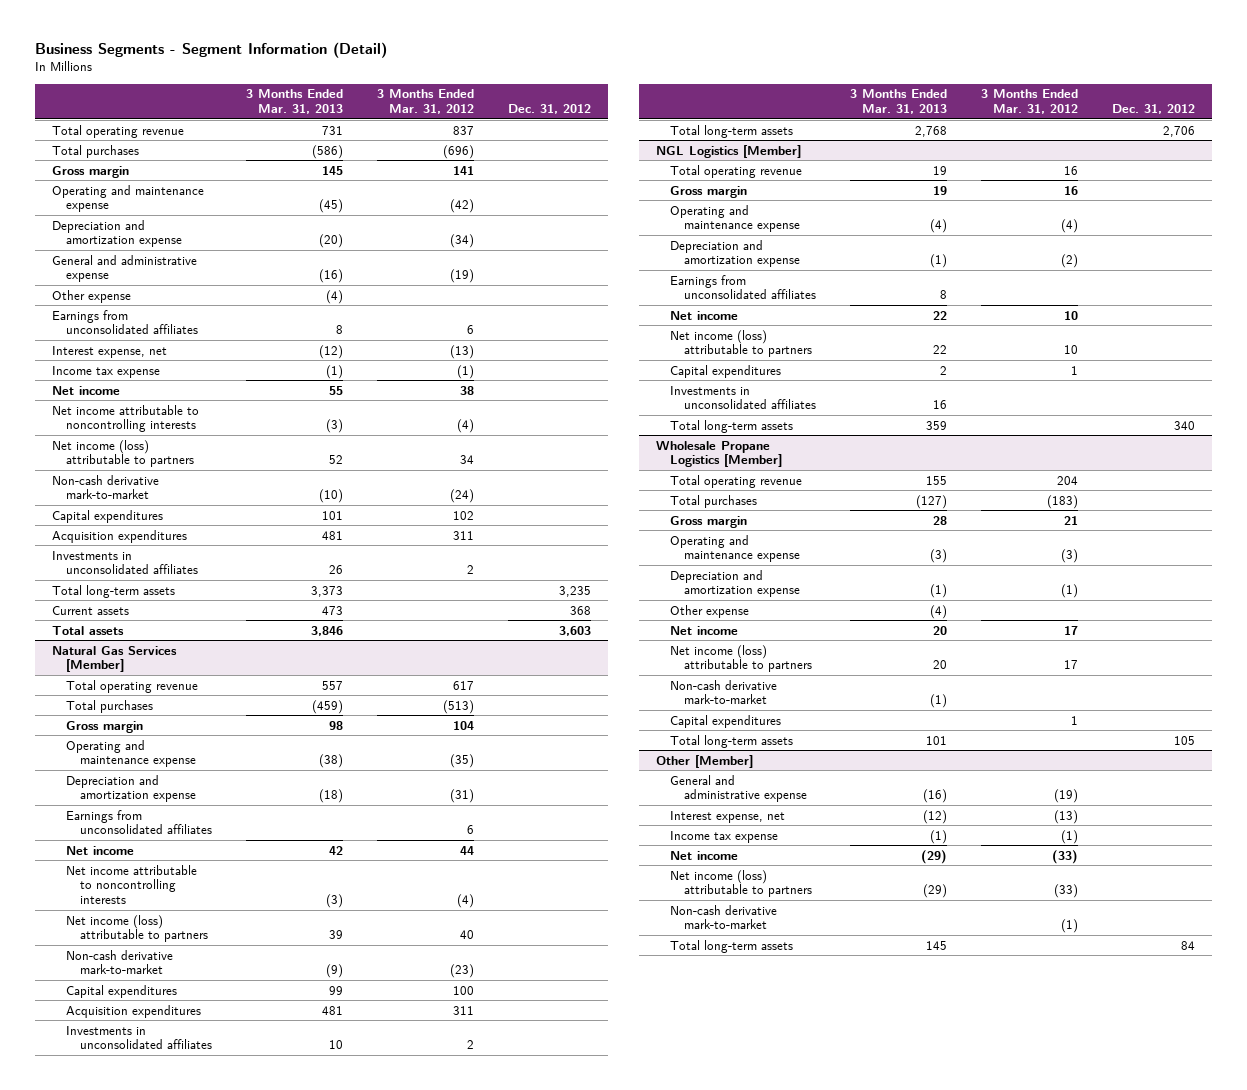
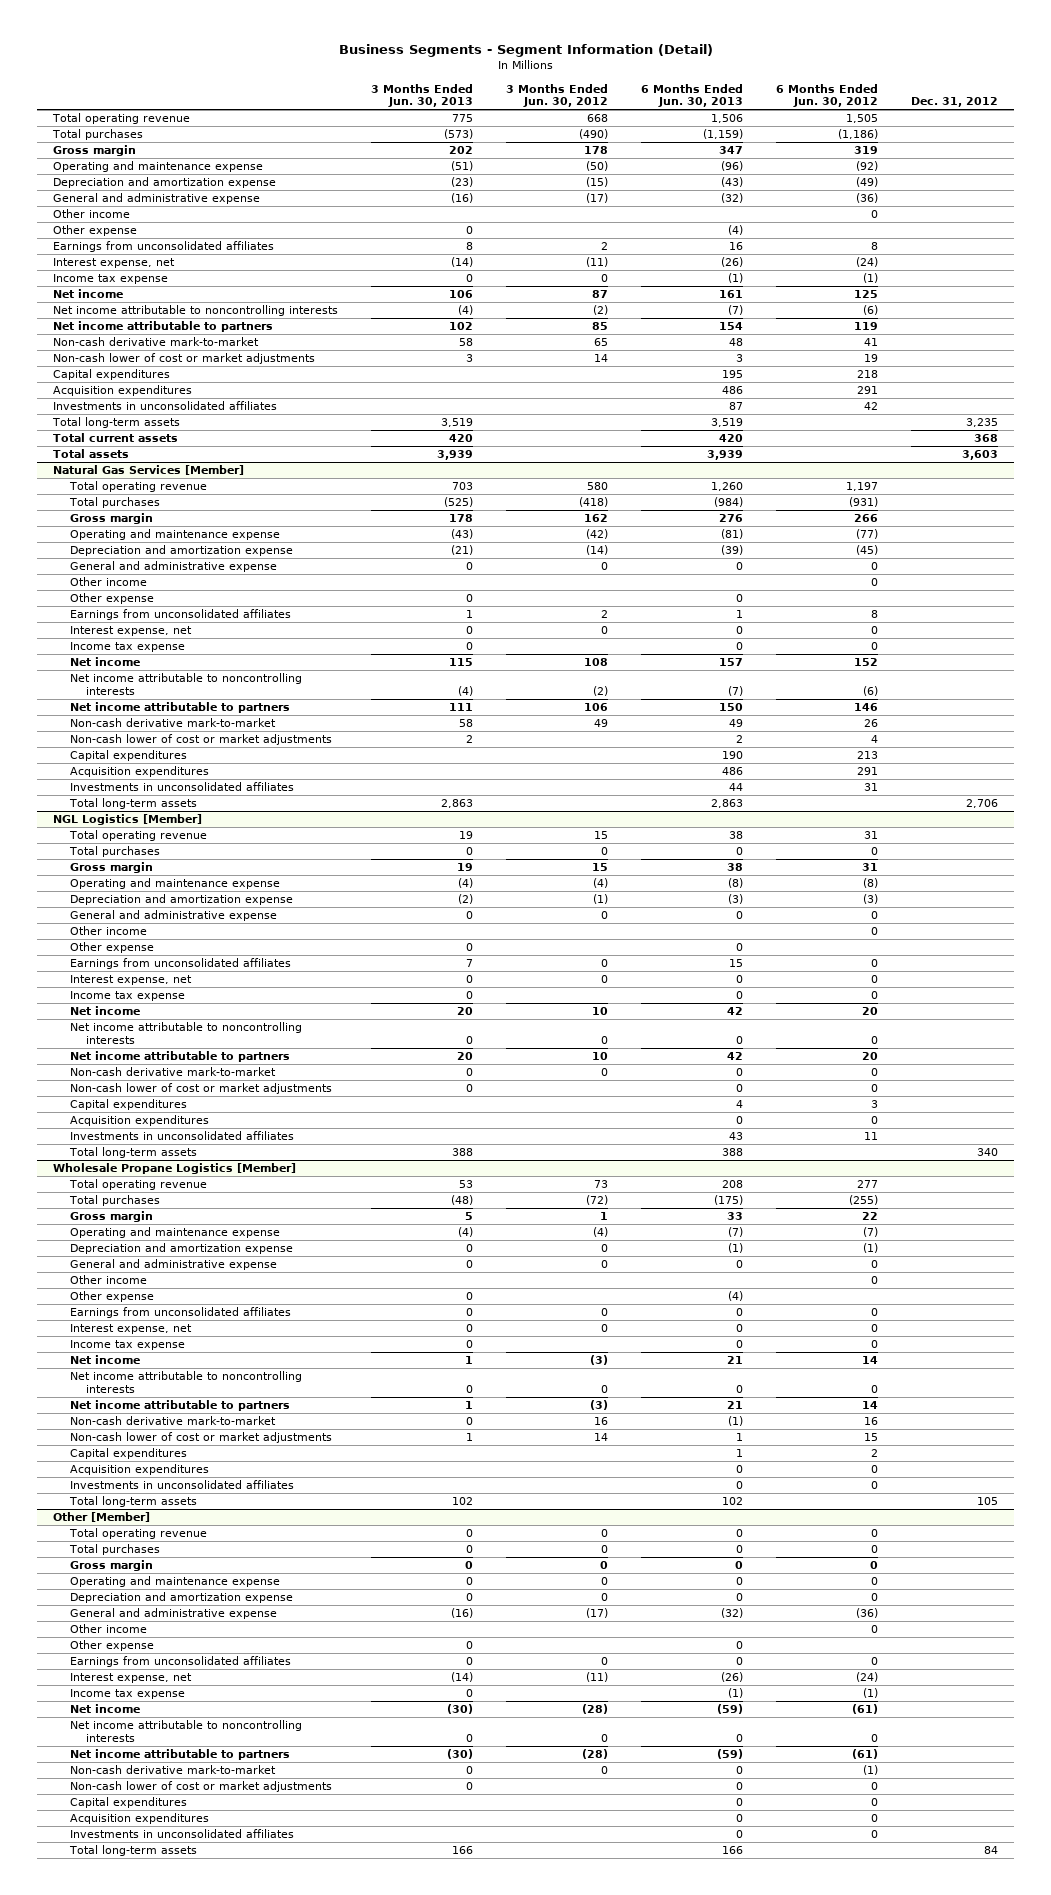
- | 3 Months Ended Mar. 31, 2013 | 3 Months Ended Mar. 31, 2012 | Dec. 31, 2012
+ | 3 Months Ended Jun. 30, 2013 | 3 Months Ended Jun. 30, 2012 | 6 Months Ended Jun. 30, 2013 | 6 Months Ended Jun. 30, 2012 | Dec. 31, 2012
+ Other income | | | | 0 |
- Net income (loss) attributable to partners | 52 | 34 |
+ Net income attributable to partners | 102 | 85 | 154 | 119 |
+ Non-cash lower of cost or market adjustments | 3 | 14 | 3 | 19 |
- Current assets | 473 | | 368
+ Total current assets | 420 | | 420 | | 368
@ Natural Gas Services [Member]
+ General and administrative expense | 0 | 0 | 0 | 0 |
+ Other income | | | | 0 |
+ Other expense | 0 | | 0 | |
+ Interest expense, net | 0 | 0 | 0 | 0 |
+ Income tax expense | 0 | | 0 | 0 |
- Net income (loss) attributable to partners | 39 | 40 |
+ Net income attributable to partners | 111 | 106 | 150 | 146 |
+ Non-cash lower of cost or market adjustments | 2 | | 2 | 4 |
@ NGL Logistics [Member]
+ Total purchases | 0 | 0 | 0 | 0 |
+ General and administrative expense | 0 | 0 | 0 | 0 |
+ Other income | | | | 0 |
+ Other expense | 0 | | 0 | |
+ Interest expense, net | 0 | 0 | 0 | 0 |
+ Income tax expense | 0 | | 0 | 0 |
- Net income (loss) attributable to partners | 22 | 10 |
+ Net income attributable to noncontrolling interests | 0 | 0 | 0 | 0 |
+ Net income attributable to partners | 20 | 10 | 42 | 20 |
+ Non-cash derivative mark-to-market | 0 | 0 | 0 | 0 |
+ Non-cash lower of cost or market adjustments | 0 | | 0 | 0 |
+ Acquisition expenditures | | | 0 | 0 |
@ Wholesale Propane Logistics [Member]
+ General and administrative expense | 0 | 0 | 0 | 0 |
+ Other income | | | | 0 |
+ Earnings from unconsolidated affiliates | 0 | 0 | 0 | 0 |
+ Interest expense, net | 0 | 0 | 0 | 0 |
+ Income tax expense | 0 | | 0 | 0 |
- Net income (loss) attributable to partners | 20 | 17 |
+ Net income attributable to noncontrolling interests | 0 | 0 | 0 | 0 |
+ Net income attributable to partners | 1 | (3) | 21 | 14 |
+ Non-cash lower of cost or market adjustments | 1 | 14 | 1 | 15 |
+ Acquisition expenditures | | | 0 | 0 |
+ Investments in unconsolidated affiliates | | | 0 | 0 |
@ Other [Member]
+ Total operating revenue | 0 | 0 | 0 | 0 |
+ Total purchases | 0 | 0 | 0 | 0 |
+ Gross margin | 0 | 0 | 0 | 0 |
+ Operating and maintenance expense | 0 | 0 | 0 | 0 |
+ Depreciation and amortization expense | 0 | 0 | 0 | 0 |
+ Other income | | | | 0 |
+ Other expense | 0 | | 0 | |
+ Earnings from unconsolidated affiliates | 0 | 0 | 0 | 0 |
- Net income (loss) attributable to partners | (29) | (33) |
+ Net income attributable to noncontrolling interests | 0 | 0 | 0 | 0 |
+ Net income attributable to partners | (30) | (28) | (59) | (61) |
+ Non-cash lower of cost or market adjustments | 0 | | 0 | 0 |
+ Capital expenditures | | | 0 | 0 |
+ Acquisition expenditures | | | 0 | 0 |
+ Investments in unconsolidated affiliates | | | 0 | 0 |

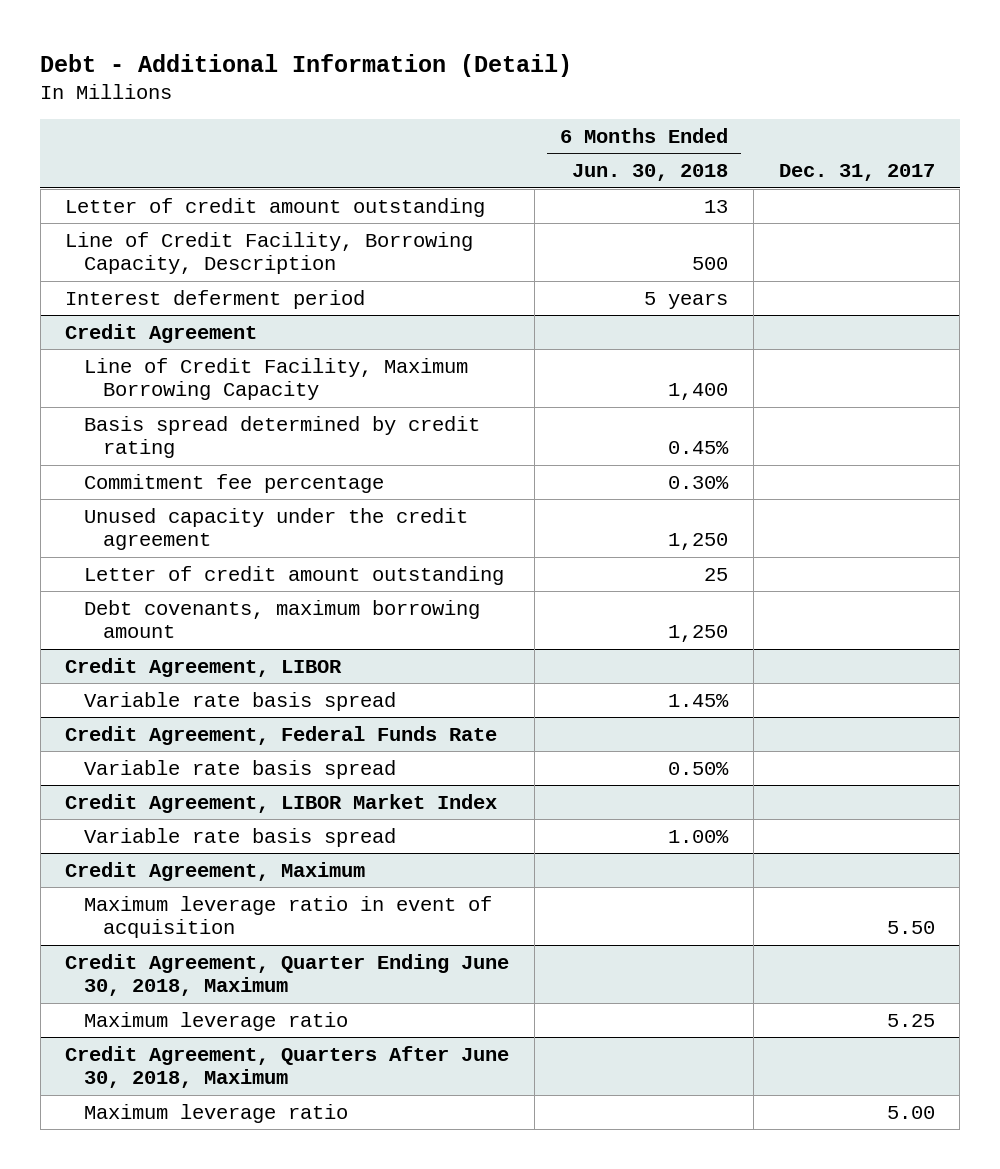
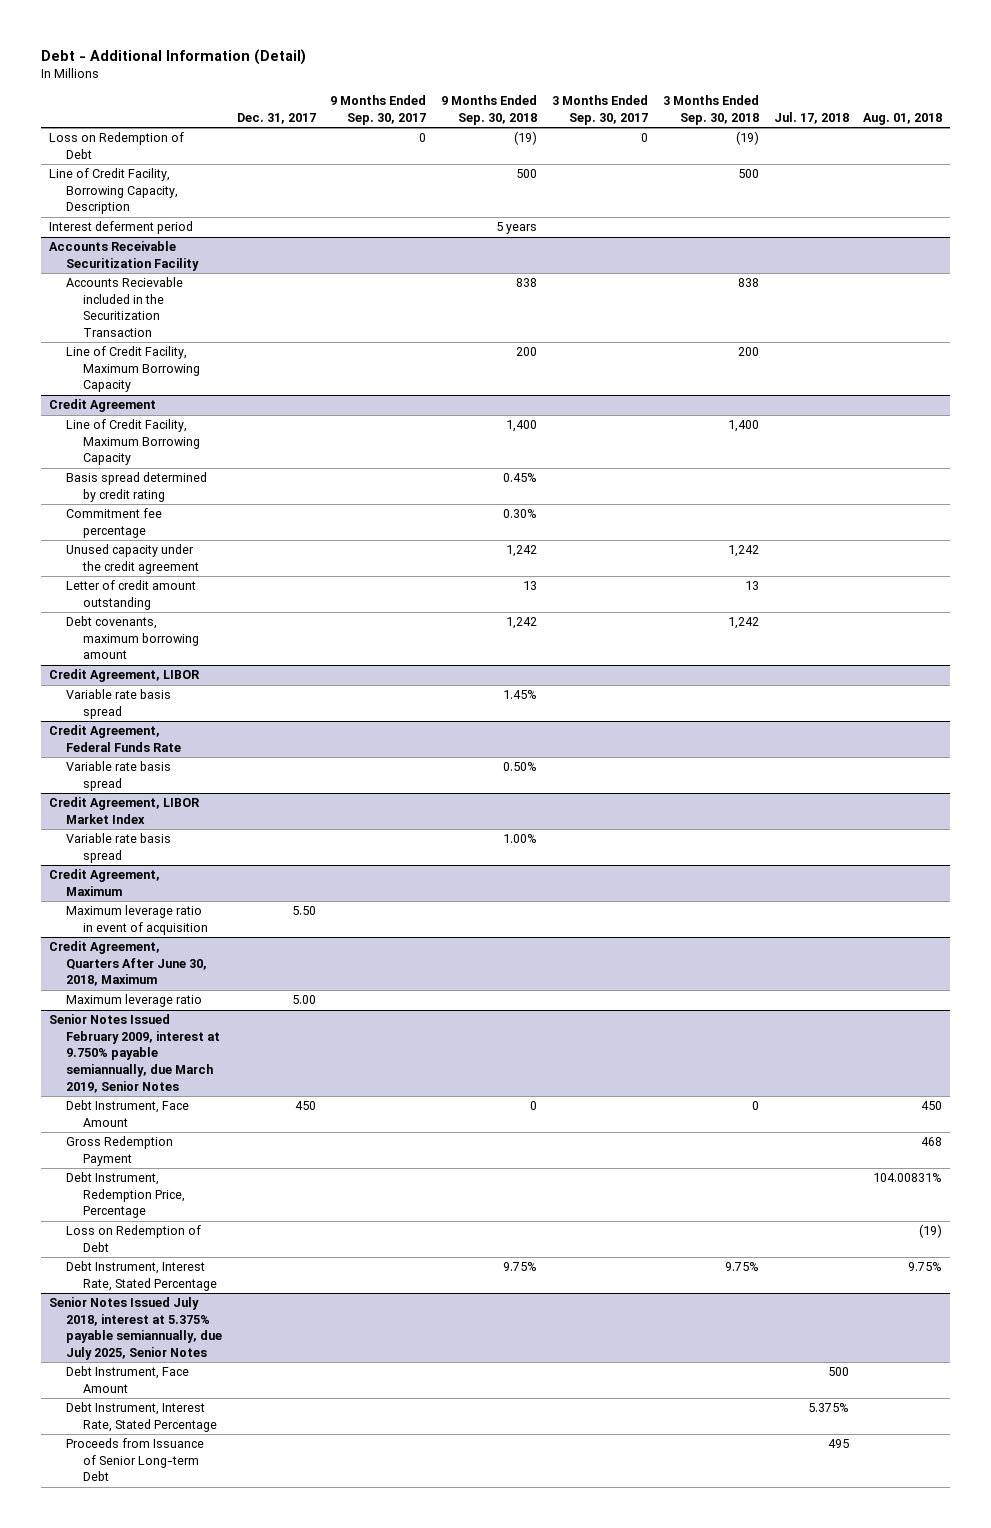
- | 6 Months Ended Jun. 30, 2018 | Dec. 31, 2017
+ | Dec. 31, 2017 | 9 Months Ended Sep. 30, 2017 | 9 Months Ended Sep. 30, 2018 | 3 Months Ended Sep. 30, 2017 | 3 Months Ended Sep. 30, 2018 | Jul. 17, 2018 | Aug. 01, 2018
- Letter of credit amount outstanding | 13 |
+ Loss on Redemption of Debt | | 0 | (19) | 0 | (19) | |
+ Accounts Receivable Securitization Facility
+ Accounts Recievable included in the Securitization Transaction | | | 838 | | 838 | |
+ Line of Credit Facility, Maximum Borrowing Capacity | | | 200 | | 200 | |
- Credit Agreement, Quarter Ending June 30, 2018, Maximum
- Maximum leverage ratio | | 5.25
+ Senior Notes Issued February 2009, interest at 9.750% payable semiannually, due March 2019, Senior Notes
+ Debt Instrument, Face Amount | 450 | | 0 | | 0 | | 450
+ Gross Redemption Payment | | | | | | | 468
+ Debt Instrument, Redemption Price, Percentage | | | | | | | 104.00831%
+ Loss on Redemption of Debt | | | | | | | (19)
+ Debt Instrument, Interest Rate, Stated Percentage | | | 9.75% | | 9.75% | | 9.75%
+ Senior Notes Issued July 2018, interest at 5.375% payable semiannually, due July 2025, Senior Notes
+ Debt Instrument, Face Amount | | | | | | 500 |
+ Debt Instrument, Interest Rate, Stated Percentage | | | | | | 5.375% |
+ Proceeds from Issuance of Senior Long-term Debt | | | | | | 495 |

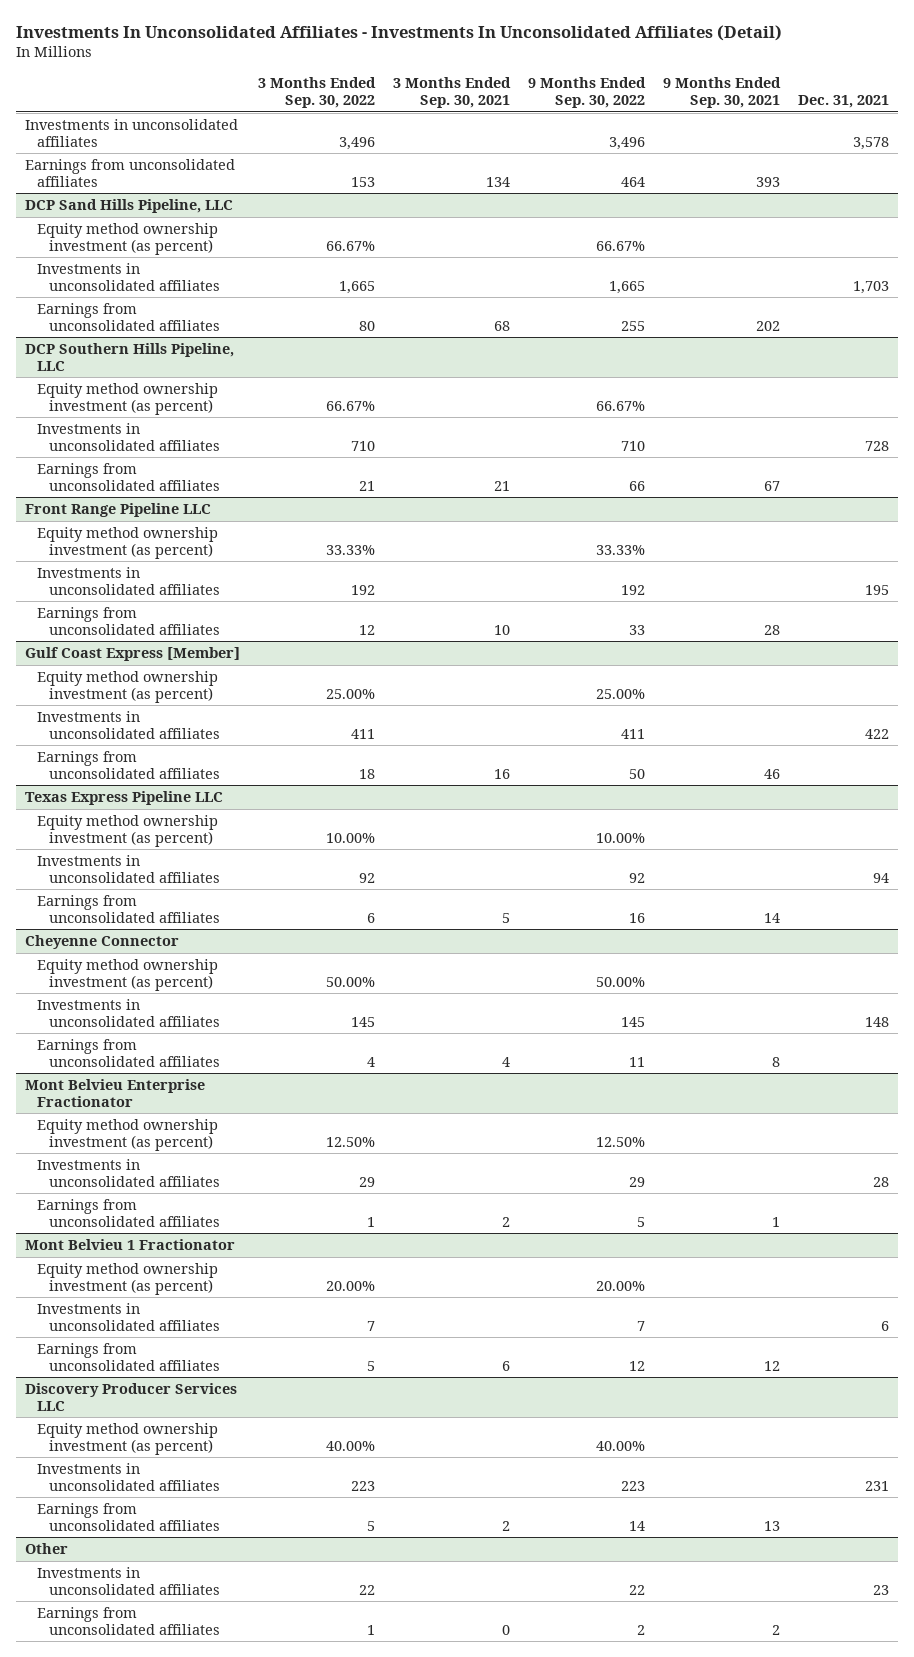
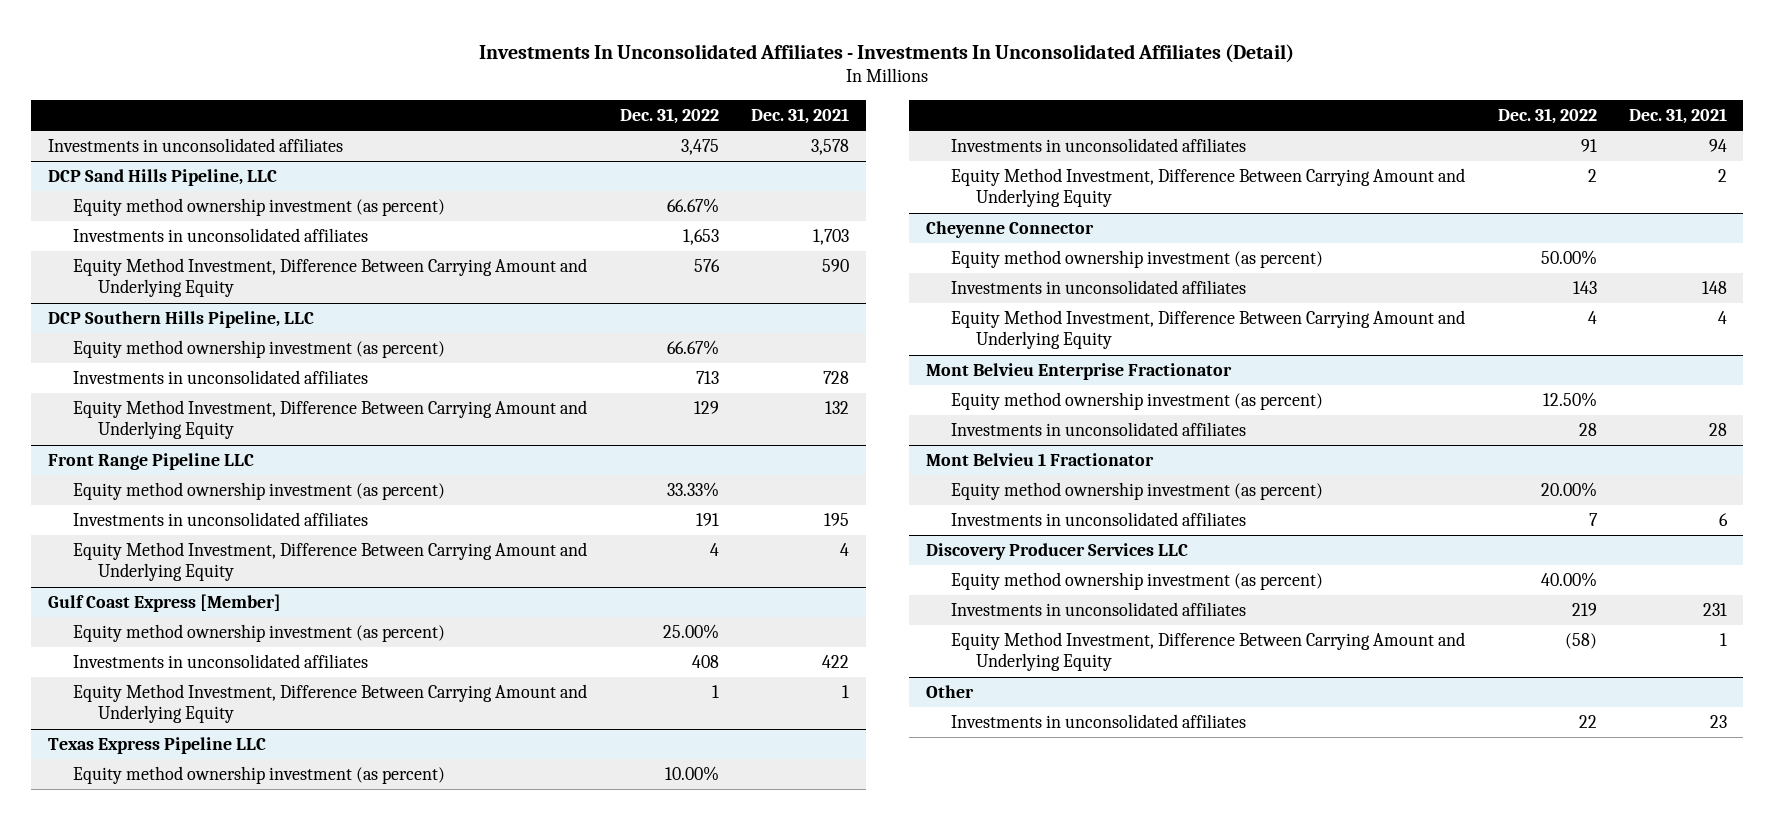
- | 3 Months Ended Sep. 30, 2022 | 3 Months Ended Sep. 30, 2021 | 9 Months Ended Sep. 30, 2022 | 9 Months Ended Sep. 30, 2021 | Dec. 31, 2021
+ | Dec. 31, 2022 | Dec. 31, 2021
- Earnings from unconsolidated affiliates | 153 | 134 | 464 | 393 |
@ DCP Sand Hills Pipeline, LLC
- Earnings from unconsolidated affiliates | 80 | 68 | 255 | 202 |
+ Equity Method Investment, Difference Between Carrying Amount and Underlying Equity | 576 | 590
@ DCP Southern Hills Pipeline, LLC
- Earnings from unconsolidated affiliates | 21 | 21 | 66 | 67 |
+ Equity Method Investment, Difference Between Carrying Amount and Underlying Equity | 129 | 132
@ Front Range Pipeline LLC
- Earnings from unconsolidated affiliates | 12 | 10 | 33 | 28 |
+ Equity Method Investment, Difference Between Carrying Amount and Underlying Equity | 4 | 4
@ Gulf Coast Express [Member]
- Earnings from unconsolidated affiliates | 18 | 16 | 50 | 46 |
+ Equity Method Investment, Difference Between Carrying Amount and Underlying Equity | 1 | 1
@ Texas Express Pipeline LLC
- Earnings from unconsolidated affiliates | 6 | 5 | 16 | 14 |
+ Equity Method Investment, Difference Between Carrying Amount and Underlying Equity | 2 | 2
@ Cheyenne Connector
- Earnings from unconsolidated affiliates | 4 | 4 | 11 | 8 |
+ Equity Method Investment, Difference Between Carrying Amount and Underlying Equity | 4 | 4
@ Mont Belvieu Enterprise Fractionator
- Earnings from unconsolidated affiliates | 1 | 2 | 5 | 1 |
@ Mont Belvieu 1 Fractionator
- Earnings from unconsolidated affiliates | 5 | 6 | 12 | 12 |
@ Discovery Producer Services LLC
- Earnings from unconsolidated affiliates | 5 | 2 | 14 | 13 |
+ Equity Method Investment, Difference Between Carrying Amount and Underlying Equity | (58) | 1
@ Other
- Earnings from unconsolidated affiliates | 1 | 0 | 2 | 2 |

